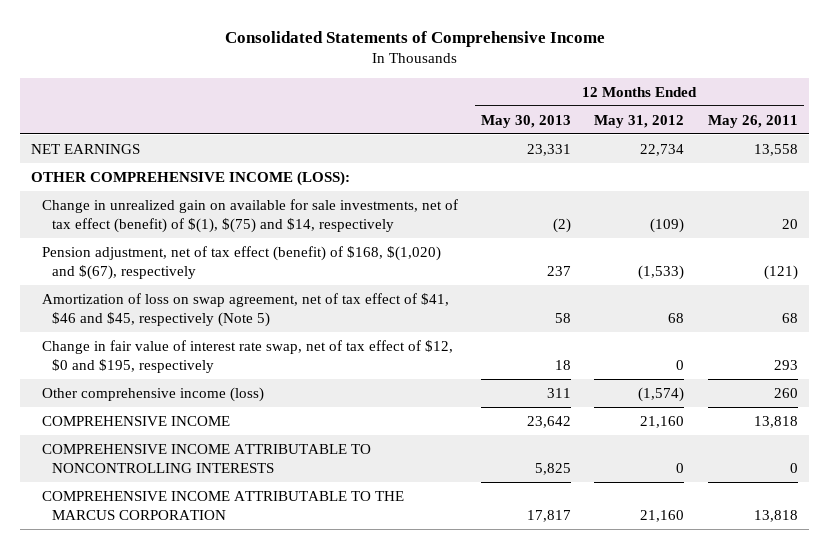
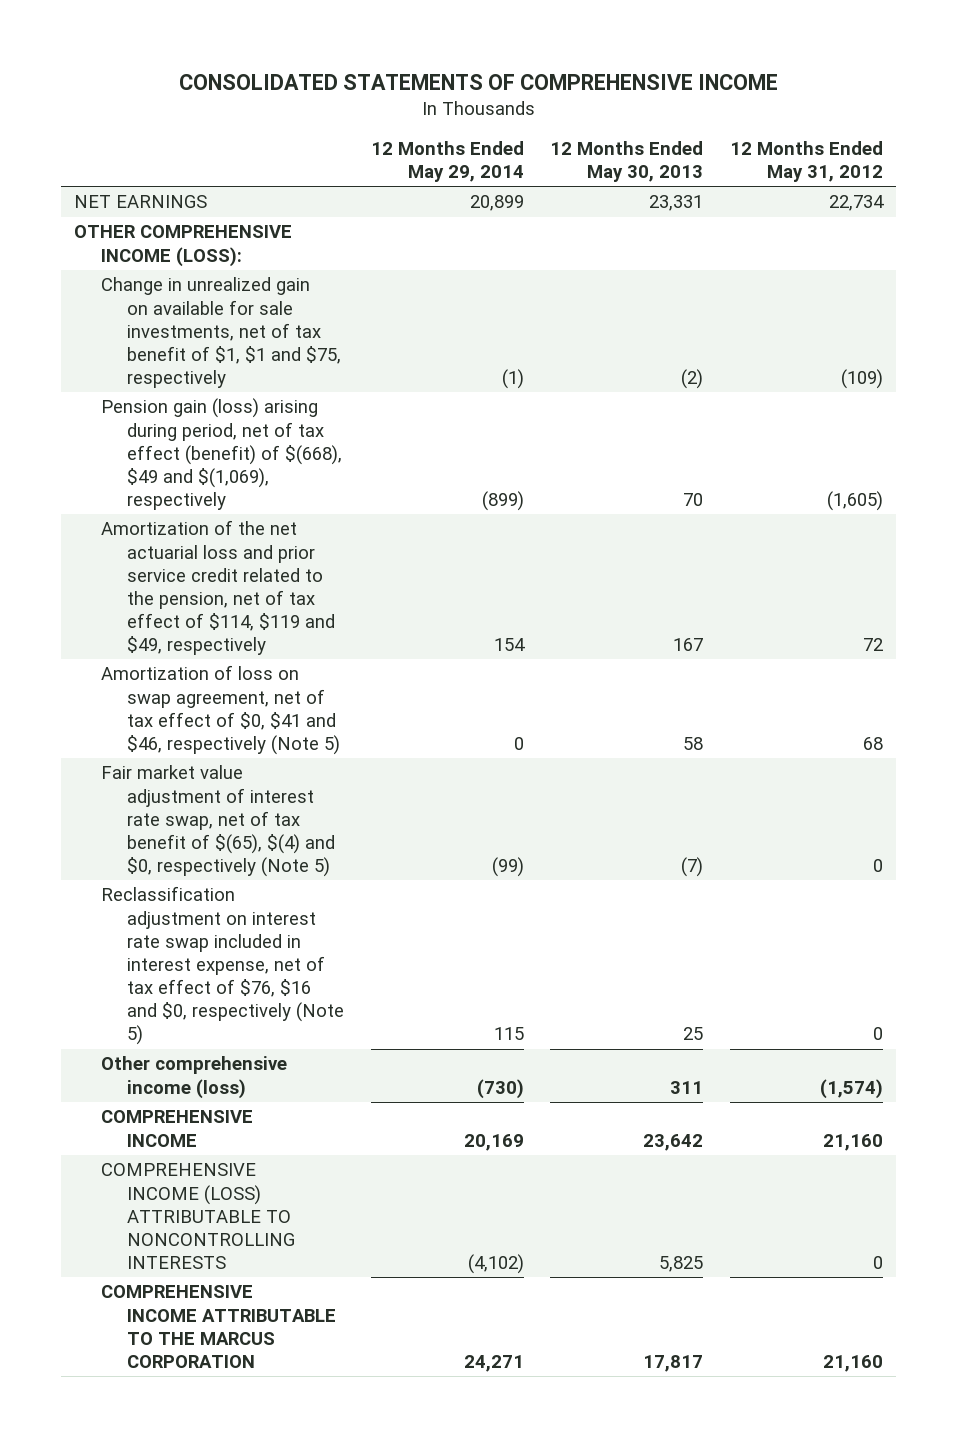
- Consolidated Statements of Comprehensive Income
+ CONSOLIDATED STATEMENTS OF COMPREHENSIVE INCOME
- | 12 Months Ended May 30, 2013 | 12 Months Ended May 31, 2012 | 12 Months Ended May 26, 2011
+ | 12 Months Ended May 29, 2014 | 12 Months Ended May 30, 2013 | 12 Months Ended May 31, 2012
- Change in unrealized gain on available for sale investments, net of tax effect (benefit) of $(1), $(75) and $14, respectively | (2) | (109) | 20
- Pension adjustment, net of tax effect (benefit) of $168, $(1,020) and $(67), respectively | 237 | (1,533) | (121)
- Amortization of loss on swap agreement, net of tax effect of $41, $46 and $45, respectively (Note 5) | 58 | 68 | 68
- Change in fair value of interest rate swap, net of tax effect of $12, $0 and $195, respectively | 18 | 0 | 293
+ Change in unrealized gain on available for sale investments, net of tax benefit of $1, $1 and $75, respectively | (1) | (2) | (109)
+ Pension gain (loss) arising during period, net of tax effect (benefit) of $(668), $49 and $(1,069), respectively | (899) | 70 | (1,605)
+ Amortization of the net actuarial loss and prior service credit related to the pension, net of tax effect of $114, $119 and $49, respectively | 154 | 167 | 72
+ Amortization of loss on swap agreement, net of tax effect of $0, $41 and $46, respectively (Note 5) | 0 | 58 | 68
+ Fair market value adjustment of interest rate swap, net of tax benefit of $(65), $(4) and $0, respectively (Note 5) | (99) | (7) | 0
+ Reclassification adjustment on interest rate swap included in interest expense, net of tax effect of $76, $16 and $0, respectively (Note 5) | 115 | 25 | 0
- COMPREHENSIVE INCOME ATTRIBUTABLE TO NONCONTROLLING INTERESTS | 5,825 | 0 | 0
+ COMPREHENSIVE INCOME (LOSS) ATTRIBUTABLE TO NONCONTROLLING INTERESTS | (4,102) | 5,825 | 0

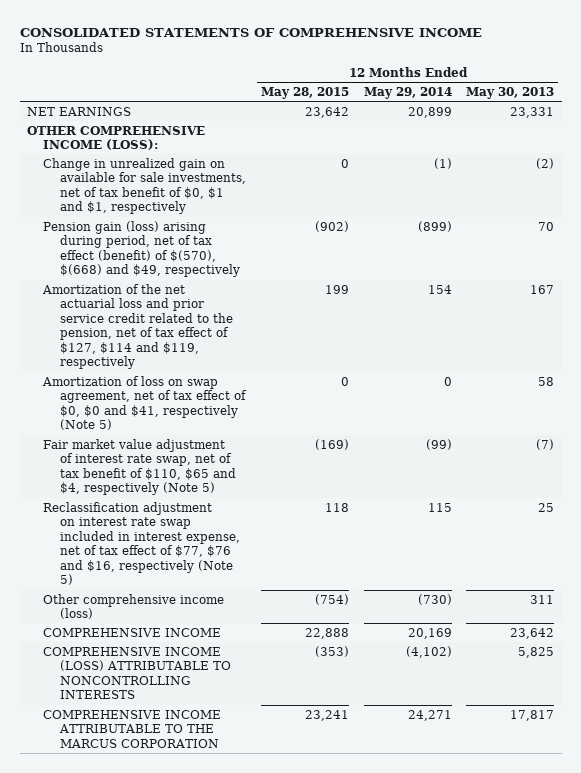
- | 12 Months Ended May 29, 2014 | 12 Months Ended May 30, 2013 | 12 Months Ended May 31, 2012
+ | 12 Months Ended May 28, 2015 | 12 Months Ended May 29, 2014 | 12 Months Ended May 30, 2013
- Change in unrealized gain on available for sale investments, net of tax benefit of $1, $1 and $75, respectively | (1) | (2) | (109)
- Pension gain (loss) arising during period, net of tax effect (benefit) of $(668), $49 and $(1,069), respectively | (899) | 70 | (1,605)
- Amortization of the net actuarial loss and prior service credit related to the pension, net of tax effect of $114, $119 and $49, respectively | 154 | 167 | 72
- Amortization of loss on swap agreement, net of tax effect of $0, $41 and $46, respectively (Note 5) | 0 | 58 | 68
- Fair market value adjustment of interest rate swap, net of tax benefit of $(65), $(4) and $0, respectively (Note 5) | (99) | (7) | 0
- Reclassification adjustment on interest rate swap included in interest expense, net of tax effect of $76, $16 and $0, respectively (Note 5) | 115 | 25 | 0
+ Change in unrealized gain on available for sale investments, net of tax benefit of $0, $1 and $1, respectively | 0 | (1) | (2)
+ Pension gain (loss) arising during period, net of tax effect (benefit) of $(570), $(668) and $49, respectively | (902) | (899) | 70
+ Amortization of the net actuarial loss and prior service credit related to the pension, net of tax effect of $127, $114 and $119, respectively | 199 | 154 | 167
+ Amortization of loss on swap agreement, net of tax effect of $0, $0 and $41, respectively (Note 5) | 0 | 0 | 58
+ Fair market value adjustment of interest rate swap, net of tax benefit of $110, $65 and $4, respectively (Note 5) | (169) | (99) | (7)
+ Reclassification adjustment on interest rate swap included in interest expense, net of tax effect of $77, $76 and $16, respectively (Note 5) | 118 | 115 | 25

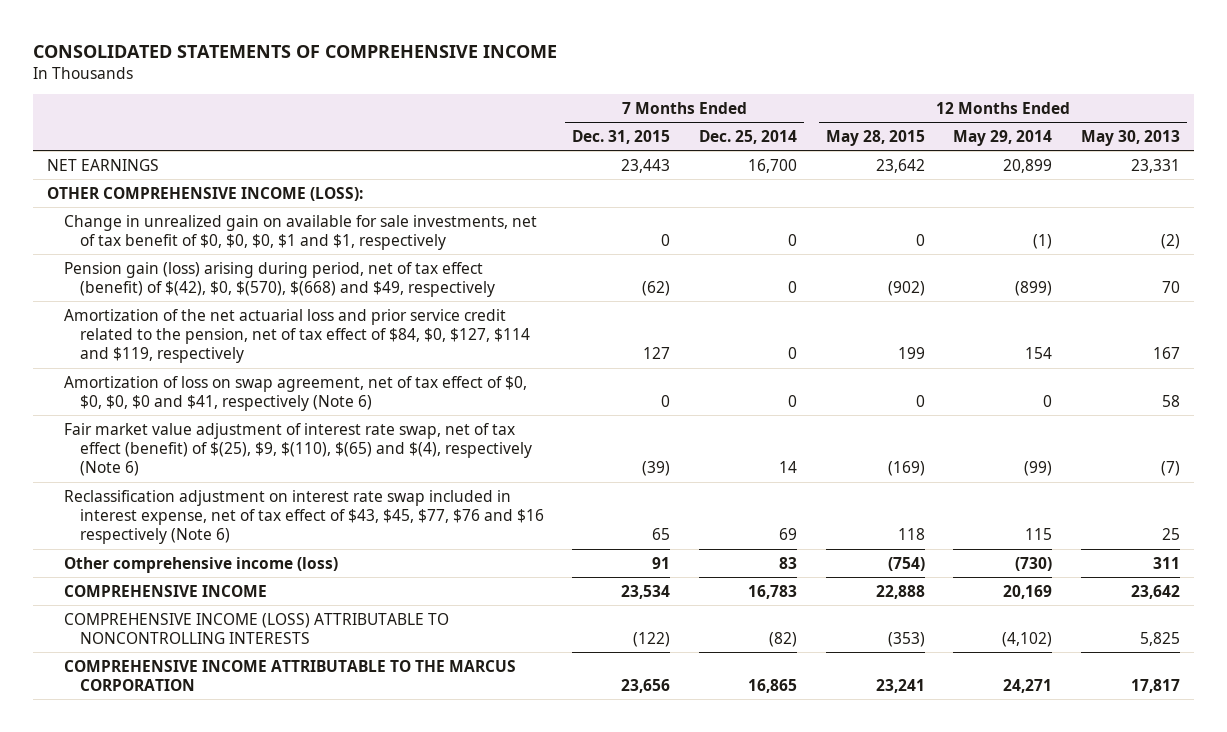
- | 12 Months Ended May 28, 2015 | 12 Months Ended May 29, 2014 | 12 Months Ended May 30, 2013
+ | 7 Months Ended Dec. 31, 2015 | 7 Months Ended Dec. 25, 2014 | 12 Months Ended May 28, 2015 | 12 Months Ended May 29, 2014 | 12 Months Ended May 30, 2013
- Change in unrealized gain on available for sale investments, net of tax benefit of $0, $1 and $1, respectively | 0 | (1) | (2)
- Pension gain (loss) arising during period, net of tax effect (benefit) of $(570), $(668) and $49, respectively | (902) | (899) | 70
- Amortization of the net actuarial loss and prior service credit related to the pension, net of tax effect of $127, $114 and $119, respectively | 199 | 154 | 167
- Amortization of loss on swap agreement, net of tax effect of $0, $0 and $41, respectively (Note 5) | 0 | 0 | 58
- Fair market value adjustment of interest rate swap, net of tax benefit of $110, $65 and $4, respectively (Note 5) | (169) | (99) | (7)
- Reclassification adjustment on interest rate swap included in interest expense, net of tax effect of $77, $76 and $16, respectively (Note 5) | 118 | 115 | 25
+ Change in unrealized gain on available for sale investments, net of tax benefit of $0, $0, $0, $1 and $1, respectively | 0 | 0 | 0 | (1) | (2)
+ Pension gain (loss) arising during period, net of tax effect (benefit) of $(42), $0, $(570), $(668) and $49, respectively | (62) | 0 | (902) | (899) | 70
+ Amortization of the net actuarial loss and prior service credit related to the pension, net of tax effect of $84, $0, $127, $114 and $119, respectively | 127 | 0 | 199 | 154 | 167
+ Amortization of loss on swap agreement, net of tax effect of $0, $0, $0, $0 and $41, respectively (Note 6) | 0 | 0 | 0 | 0 | 58
+ Fair market value adjustment of interest rate swap, net of tax effect (benefit) of $(25), $9, $(110), $(65) and $(4), respectively (Note 6) | (39) | 14 | (169) | (99) | (7)
+ Reclassification adjustment on interest rate swap included in interest expense, net of tax effect of $43, $45, $77, $76 and $16 respectively (Note 6) | 65 | 69 | 118 | 115 | 25

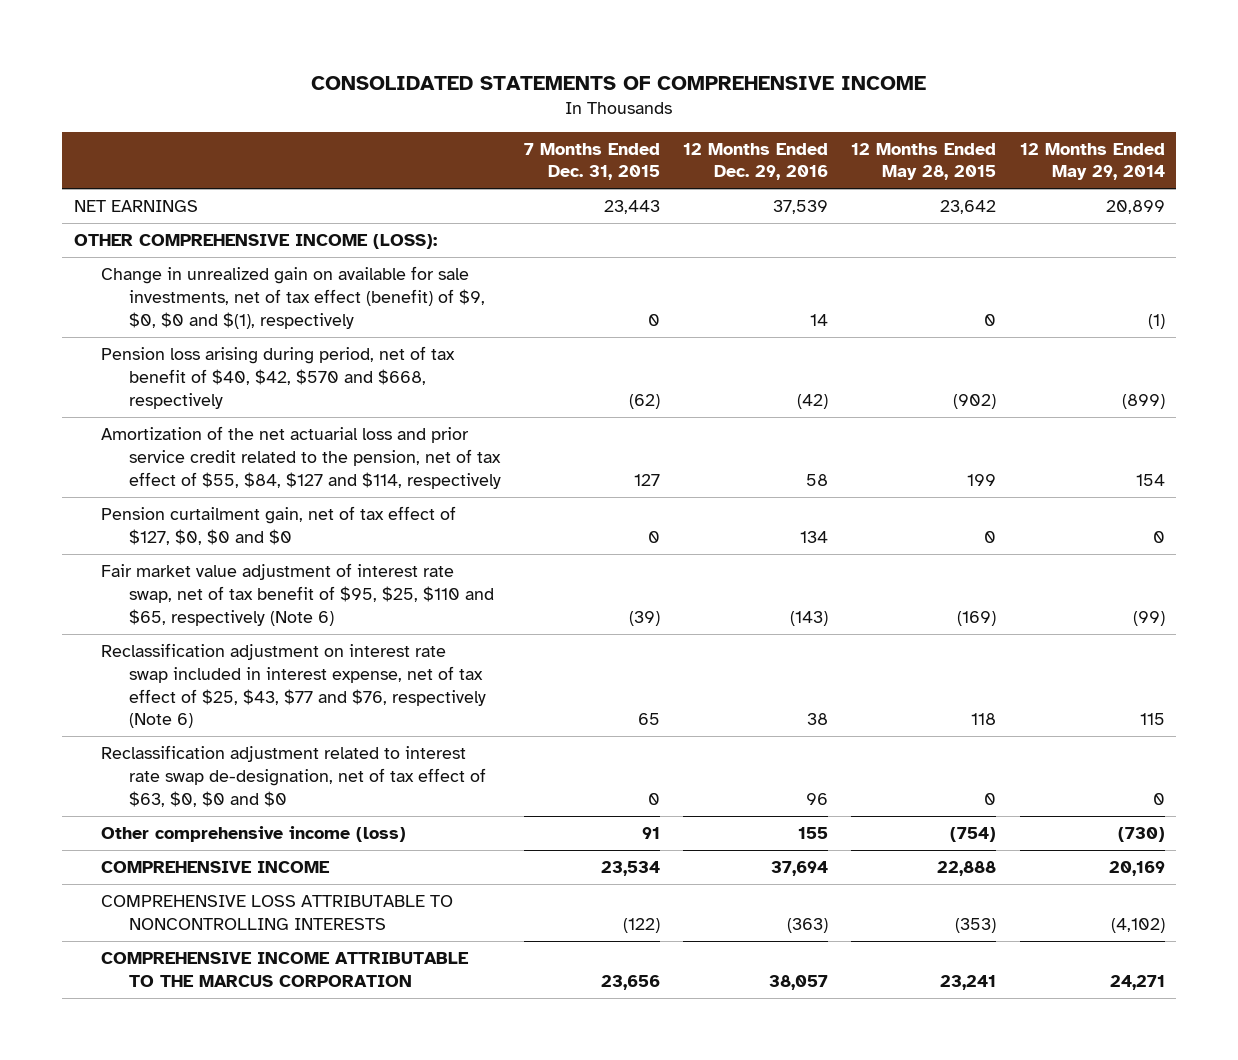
- | 7 Months Ended Dec. 31, 2015 | 7 Months Ended Dec. 25, 2014 | 12 Months Ended May 28, 2015 | 12 Months Ended May 29, 2014 | 12 Months Ended May 30, 2013
+ | 7 Months Ended Dec. 31, 2015 | 12 Months Ended Dec. 29, 2016 | 12 Months Ended May 28, 2015 | 12 Months Ended May 29, 2014
- Change in unrealized gain on available for sale investments, net of tax benefit of $0, $0, $0, $1 and $1, respectively | 0 | 0 | 0 | (1) | (2)
- Pension gain (loss) arising during period, net of tax effect (benefit) of $(42), $0, $(570), $(668) and $49, respectively | (62) | 0 | (902) | (899) | 70
- Amortization of the net actuarial loss and prior service credit related to the pension, net of tax effect of $84, $0, $127, $114 and $119, respectively | 127 | 0 | 199 | 154 | 167
- Amortization of loss on swap agreement, net of tax effect of $0, $0, $0, $0 and $41, respectively (Note 6) | 0 | 0 | 0 | 0 | 58
- Fair market value adjustment of interest rate swap, net of tax effect (benefit) of $(25), $9, $(110), $(65) and $(4), respectively (Note 6) | (39) | 14 | (169) | (99) | (7)
- Reclassification adjustment on interest rate swap included in interest expense, net of tax effect of $43, $45, $77, $76 and $16 respectively (Note 6) | 65 | 69 | 118 | 115 | 25
+ Change in unrealized gain on available for sale investments, net of tax effect (benefit) of $9, $0, $0 and $(1), respectively | 0 | 14 | 0 | (1)
+ Pension loss arising during period, net of tax benefit of $40, $42, $570 and $668, respectively | (62) | (42) | (902) | (899)
+ Amortization of the net actuarial loss and prior service credit related to the pension, net of tax effect of $55, $84, $127 and $114, respectively | 127 | 58 | 199 | 154
+ Pension curtailment gain, net of tax effect of $127, $0, $0 and $0 | 0 | 134 | 0 | 0
+ Fair market value adjustment of interest rate swap, net of tax benefit of $95, $25, $110 and $65, respectively (Note 6) | (39) | (143) | (169) | (99)
+ Reclassification adjustment on interest rate swap included in interest expense, net of tax effect of $25, $43, $77 and $76, respectively (Note 6) | 65 | 38 | 118 | 115
+ Reclassification adjustment related to interest rate swap de-designation, net of tax effect of $63, $0, $0 and $0 | 0 | 96 | 0 | 0
- COMPREHENSIVE INCOME (LOSS) ATTRIBUTABLE TO NONCONTROLLING INTERESTS | (122) | (82) | (353) | (4,102) | 5,825
+ COMPREHENSIVE LOSS ATTRIBUTABLE TO NONCONTROLLING INTERESTS | (122) | (363) | (353) | (4,102)

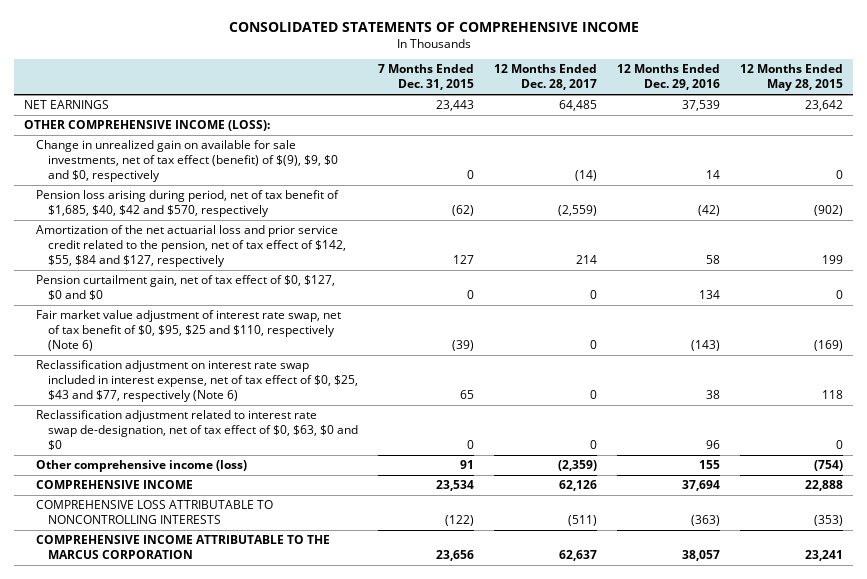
- | 7 Months Ended Dec. 31, 2015 | 12 Months Ended Dec. 29, 2016 | 12 Months Ended May 28, 2015 | 12 Months Ended May 29, 2014
+ | 7 Months Ended Dec. 31, 2015 | 12 Months Ended Dec. 28, 2017 | 12 Months Ended Dec. 29, 2016 | 12 Months Ended May 28, 2015
- Change in unrealized gain on available for sale investments, net of tax effect (benefit) of $9, $0, $0 and $(1), respectively | 0 | 14 | 0 | (1)
- Pension loss arising during period, net of tax benefit of $40, $42, $570 and $668, respectively | (62) | (42) | (902) | (899)
- Amortization of the net actuarial loss and prior service credit related to the pension, net of tax effect of $55, $84, $127 and $114, respectively | 127 | 58 | 199 | 154
- Pension curtailment gain, net of tax effect of $127, $0, $0 and $0 | 0 | 134 | 0 | 0
- Fair market value adjustment of interest rate swap, net of tax benefit of $95, $25, $110 and $65, respectively (Note 6) | (39) | (143) | (169) | (99)
- Reclassification adjustment on interest rate swap included in interest expense, net of tax effect of $25, $43, $77 and $76, respectively (Note 6) | 65 | 38 | 118 | 115
- Reclassification adjustment related to interest rate swap de-designation, net of tax effect of $63, $0, $0 and $0 | 0 | 96 | 0 | 0
+ Change in unrealized gain on available for sale investments, net of tax effect (benefit) of $(9), $9, $0 and $0, respectively | 0 | (14) | 14 | 0
+ Pension loss arising during period, net of tax benefit of $1,685, $40, $42 and $570, respectively | (62) | (2,559) | (42) | (902)
+ Amortization of the net actuarial loss and prior service credit related to the pension, net of tax effect of $142, $55, $84 and $127, respectively | 127 | 214 | 58 | 199
+ Pension curtailment gain, net of tax effect of $0, $127, $0 and $0 | 0 | 0 | 134 | 0
+ Fair market value adjustment of interest rate swap, net of tax benefit of $0, $95, $25 and $110, respectively (Note 6) | (39) | 0 | (143) | (169)
+ Reclassification adjustment on interest rate swap included in interest expense, net of tax effect of $0, $25, $43 and $77, respectively (Note 6) | 65 | 0 | 38 | 118
+ Reclassification adjustment related to interest rate swap de-designation, net of tax effect of $0, $63, $0 and $0 | 0 | 0 | 96 | 0

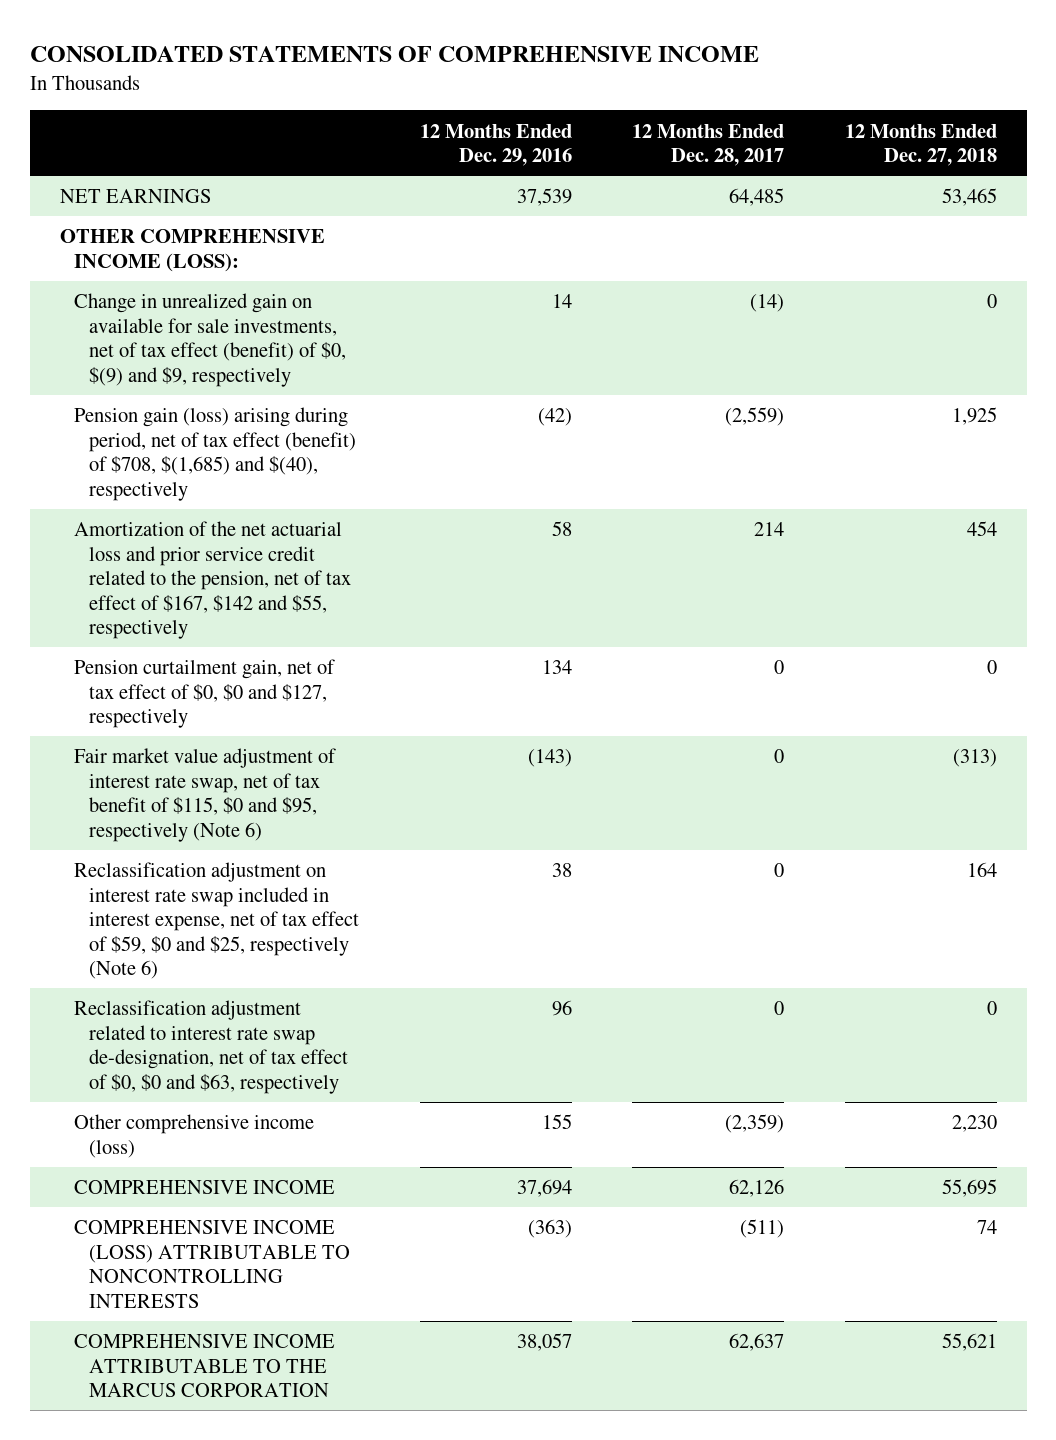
- | 7 Months Ended Dec. 31, 2015 | 12 Months Ended Dec. 28, 2017 | 12 Months Ended Dec. 29, 2016 | 12 Months Ended May 28, 2015
+ | 12 Months Ended Dec. 29, 2016 | 12 Months Ended Dec. 28, 2017 | 12 Months Ended Dec. 27, 2018
- Change in unrealized gain on available for sale investments, net of tax effect (benefit) of $(9), $9, $0 and $0, respectively | 0 | (14) | 14 | 0
- Pension loss arising during period, net of tax benefit of $1,685, $40, $42 and $570, respectively | (62) | (2,559) | (42) | (902)
- Amortization of the net actuarial loss and prior service credit related to the pension, net of tax effect of $142, $55, $84 and $127, respectively | 127 | 214 | 58 | 199
- Pension curtailment gain, net of tax effect of $0, $127, $0 and $0 | 0 | 0 | 134 | 0
- Fair market value adjustment of interest rate swap, net of tax benefit of $0, $95, $25 and $110, respectively (Note 6) | (39) | 0 | (143) | (169)
- Reclassification adjustment on interest rate swap included in interest expense, net of tax effect of $0, $25, $43 and $77, respectively (Note 6) | 65 | 0 | 38 | 118
- Reclassification adjustment related to interest rate swap de-designation, net of tax effect of $0, $63, $0 and $0 | 0 | 0 | 96 | 0
+ Change in unrealized gain on available for sale investments, net of tax effect (benefit) of $0, $(9) and $9, respectively | 14 | (14) | 0
+ Pension gain (loss) arising during period, net of tax effect (benefit) of $708, $(1,685) and $(40), respectively | (42) | (2,559) | 1,925
+ Amortization of the net actuarial loss and prior service credit related to the pension, net of tax effect of $167, $142 and $55, respectively | 58 | 214 | 454
+ Pension curtailment gain, net of tax effect of $0, $0 and $127, respectively | 134 | 0 | 0
+ Fair market value adjustment of interest rate swap, net of tax benefit of $115, $0 and $95, respectively (Note 6) | (143) | 0 | (313)
+ Reclassification adjustment on interest rate swap included in interest expense, net of tax effect of $59, $0 and $25, respectively (Note 6) | 38 | 0 | 164
+ Reclassification adjustment related to interest rate swap de-designation, net of tax effect of $0, $0 and $63, respectively | 96 | 0 | 0
- COMPREHENSIVE LOSS ATTRIBUTABLE TO NONCONTROLLING INTERESTS | (122) | (511) | (363) | (353)
+ COMPREHENSIVE INCOME (LOSS) ATTRIBUTABLE TO NONCONTROLLING INTERESTS | (363) | (511) | 74

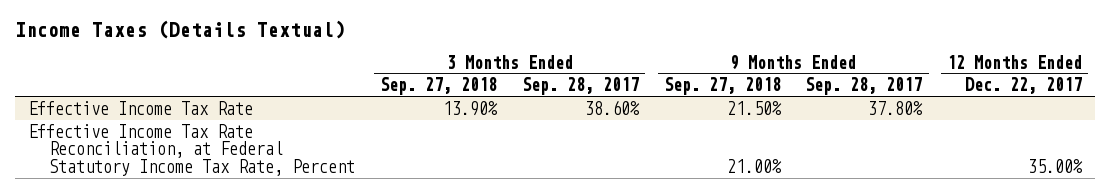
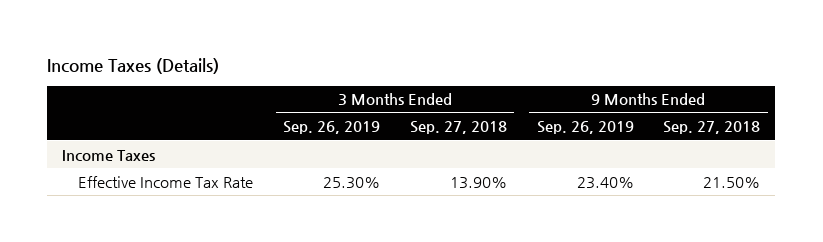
- Income Taxes (Details Textual)
+ Income Taxes (Details)
- | 3 Months Ended Sep. 27, 2018 | 3 Months Ended Sep. 28, 2017 | 9 Months Ended Sep. 27, 2018 | 9 Months Ended Sep. 28, 2017 | 12 Months Ended Dec. 22, 2017
+ | 3 Months Ended Sep. 26, 2019 | 3 Months Ended Sep. 27, 2018 | 9 Months Ended Sep. 26, 2019 | 9 Months Ended Sep. 27, 2018
+ Income Taxes
- Effective Income Tax Rate Reconciliation, at Federal Statutory Income Tax Rate, Percent | | | 21.00% | | 35.00%

